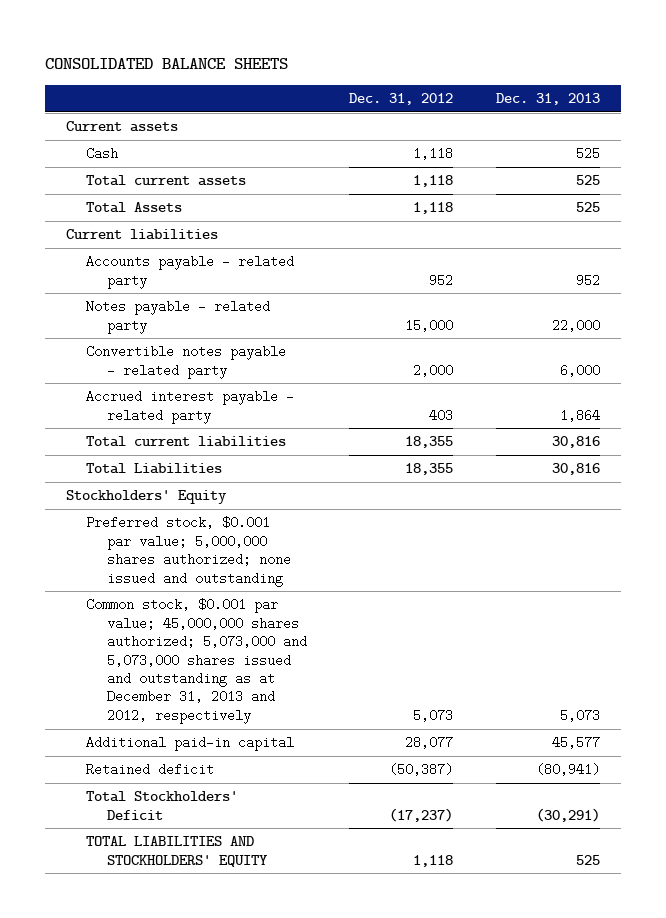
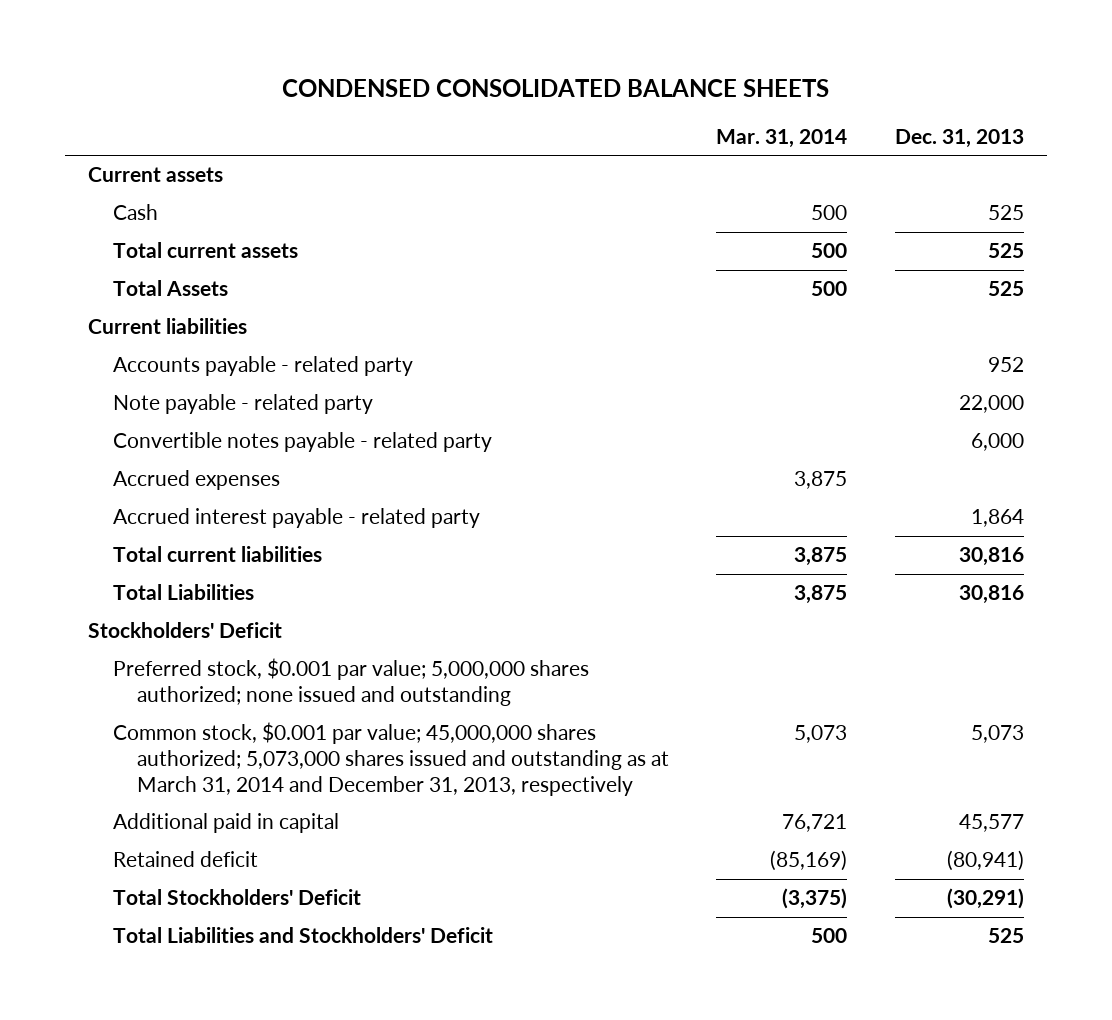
- CONSOLIDATED BALANCE SHEETS
+ CONDENSED CONSOLIDATED BALANCE SHEETS
- | Dec. 31, 2012 | Dec. 31, 2013
+ | Mar. 31, 2014 | Dec. 31, 2013
- Notes payable - related party | 15,000 | 22,000
+ Note payable - related party | | 22,000
+ Accrued expenses | 3,875 |
- Stockholders' Equity
+ Stockholders' Deficit
- Common stock, $0.001 par value; 45,000,000 shares authorized; 5,073,000 and 5,073,000 shares issued and outstanding as at December 31, 2013 and 2012, respectively | 5,073 | 5,073
- Additional paid-in capital | 28,077 | 45,577
+ Common stock, $0.001 par value; 45,000,000 shares authorized; 5,073,000 shares issued and outstanding as at March 31, 2014 and December 31, 2013, respectively | 5,073 | 5,073
+ Additional paid in capital | 76,721 | 45,577
- TOTAL LIABILITIES AND STOCKHOLDERS' EQUITY | 1,118 | 525
+ Total Liabilities and Stockholders' Deficit | 500 | 525

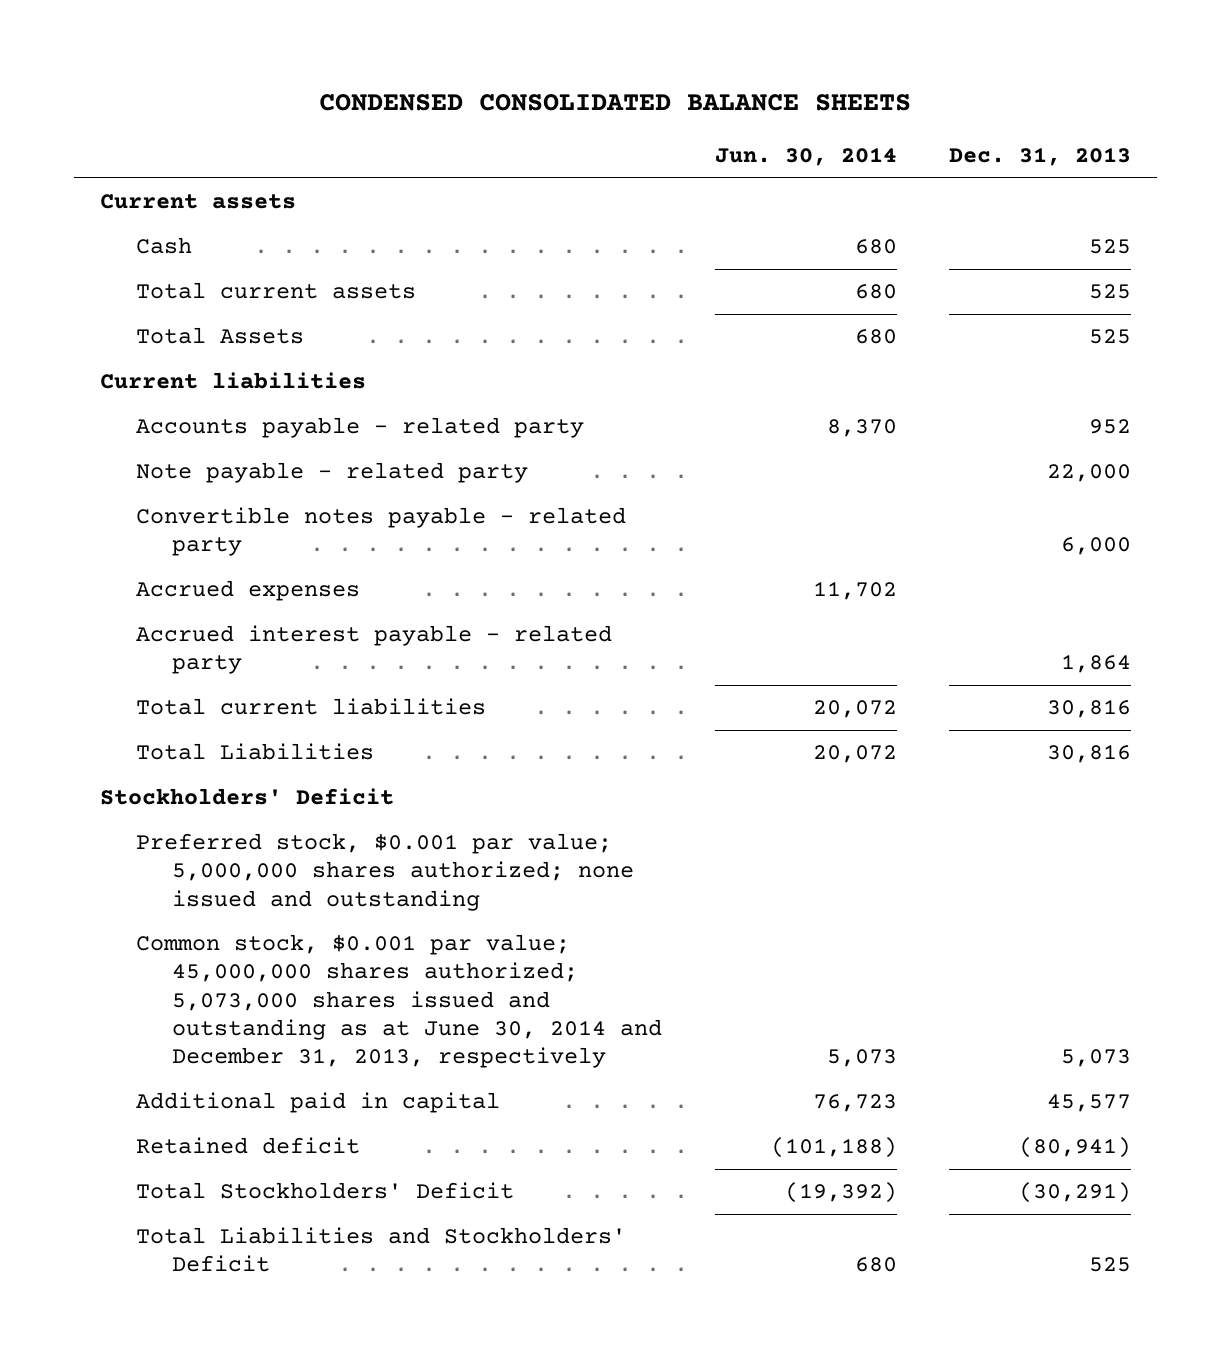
- | Mar. 31, 2014 | Dec. 31, 2013
+ | Jun. 30, 2014 | Dec. 31, 2013
- Common stock, $0.001 par value; 45,000,000 shares authorized; 5,073,000 shares issued and outstanding as at March 31, 2014 and December 31, 2013, respectively | 5,073 | 5,073
+ Common stock, $0.001 par value; 45,000,000 shares authorized; 5,073,000 shares issued and outstanding as at June 30, 2014 and December 31, 2013, respectively | 5,073 | 5,073

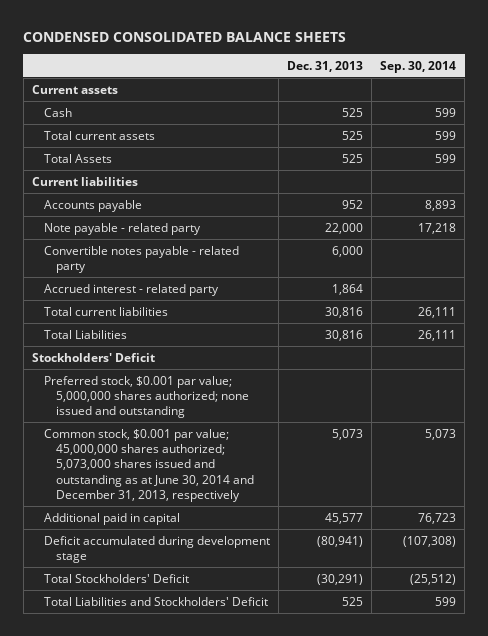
- | Jun. 30, 2014 | Dec. 31, 2013
+ | Dec. 31, 2013 | Sep. 30, 2014
- Accounts payable - related party | 8,370 | 952
+ Accounts payable | 952 | 8,893
- Accrued expenses | 11,702 |
- Accrued interest payable - related party | | 1,864
+ Accrued interest - related party | 1,864 |
- Retained deficit | (101,188) | (80,941)
+ Deficit accumulated during development stage | (80,941) | (107,308)

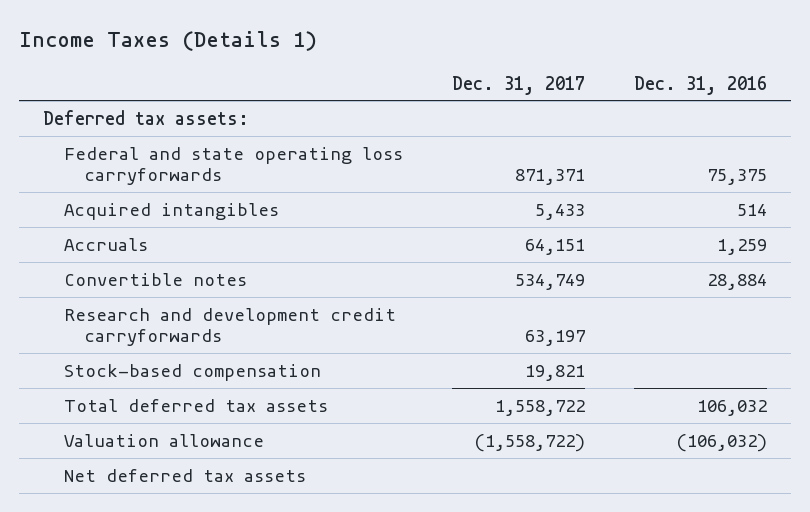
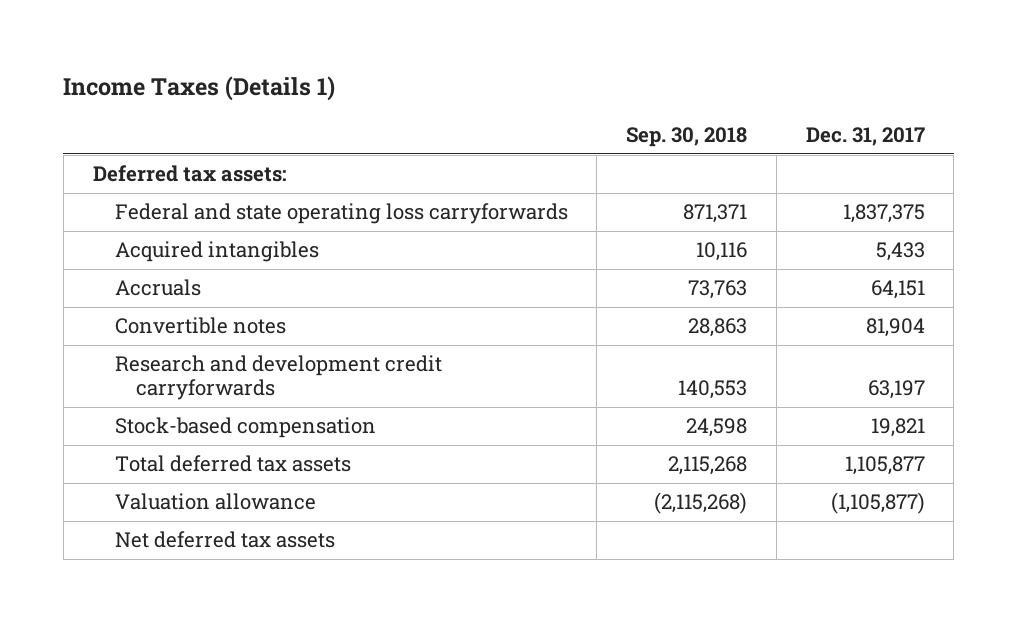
- | Dec. 31, 2017 | Dec. 31, 2016
+ | Sep. 30, 2018 | Dec. 31, 2017
- Federal and state operating loss carryforwards | 871,371 | 75,375
+ Federal and state operating loss carryforwards | 871,371 | 1,837,375
- Convertible notes | 534,749 | 28,884
+ Convertible notes | 28,863 | 81,904
- Total deferred tax assets | 1,558,722 | 106,032
- Valuation allowance | (1,558,722) | (106,032)
+ Total deferred tax assets | 2,115,268 | 1,105,877
+ Valuation allowance | (2,115,268) | (1,105,877)

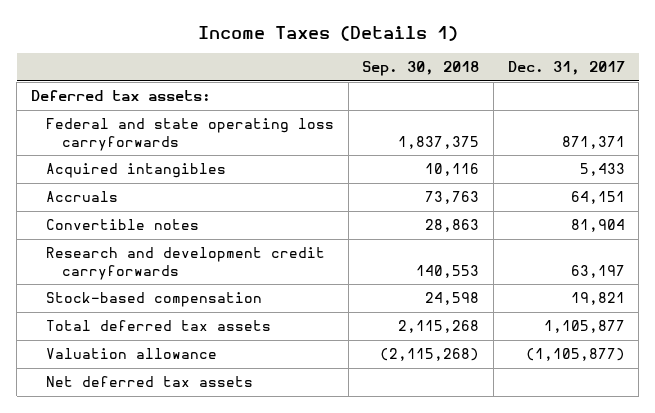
- Federal and state operating loss carryforwards | 871,371 | 1,837,375
+ Federal and state operating loss carryforwards | 1,837,375 | 871,371

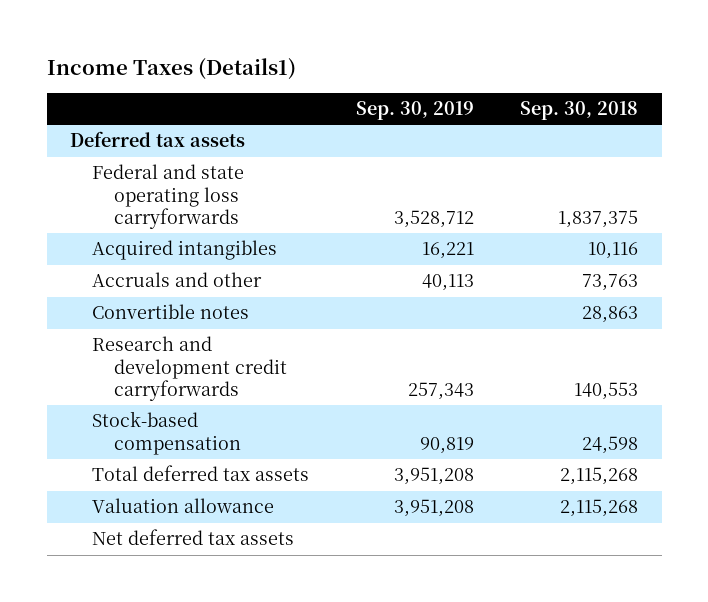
- Income Taxes (Details 1)
+ Income Taxes (Details1)
- | Sep. 30, 2018 | Dec. 31, 2017
+ | Sep. 30, 2019 | Sep. 30, 2018
- Deferred tax assets:
+ Deferred tax assets
- Accruals | 73,763 | 64,151
+ Accruals and other | 40,113 | 73,763
- Valuation allowance | (2,115,268) | (1,105,877)
+ Valuation allowance | 3,951,208 | 2,115,268

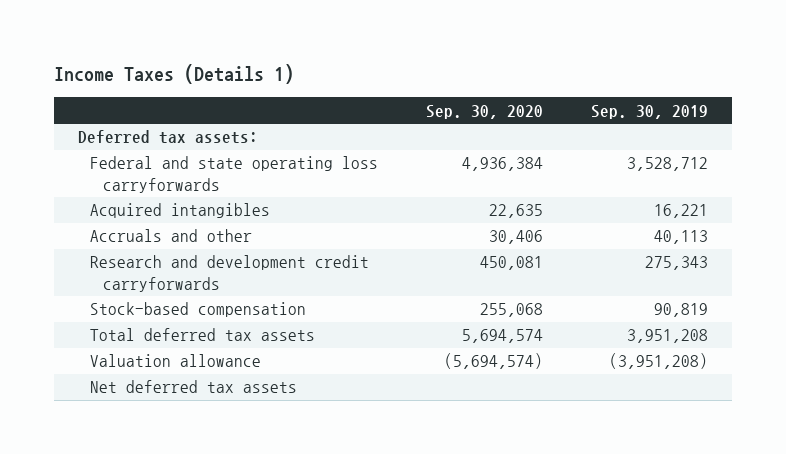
- Income Taxes (Details1)
+ Income Taxes (Details 1)
- | Sep. 30, 2019 | Sep. 30, 2018
+ | Sep. 30, 2020 | Sep. 30, 2019
- Deferred tax assets
+ Deferred tax assets:
- Convertible notes | | 28,863
- Research and development credit carryforwards | 257,343 | 140,553
+ Research and development credit carryforwards | 450,081 | 275,343
- Valuation allowance | 3,951,208 | 2,115,268
+ Valuation allowance | (5,694,574) | (3,951,208)

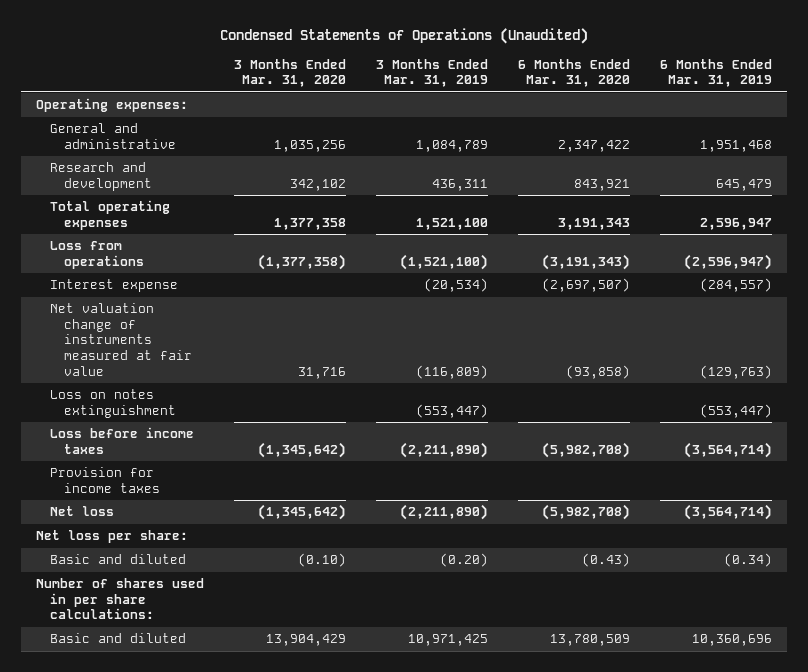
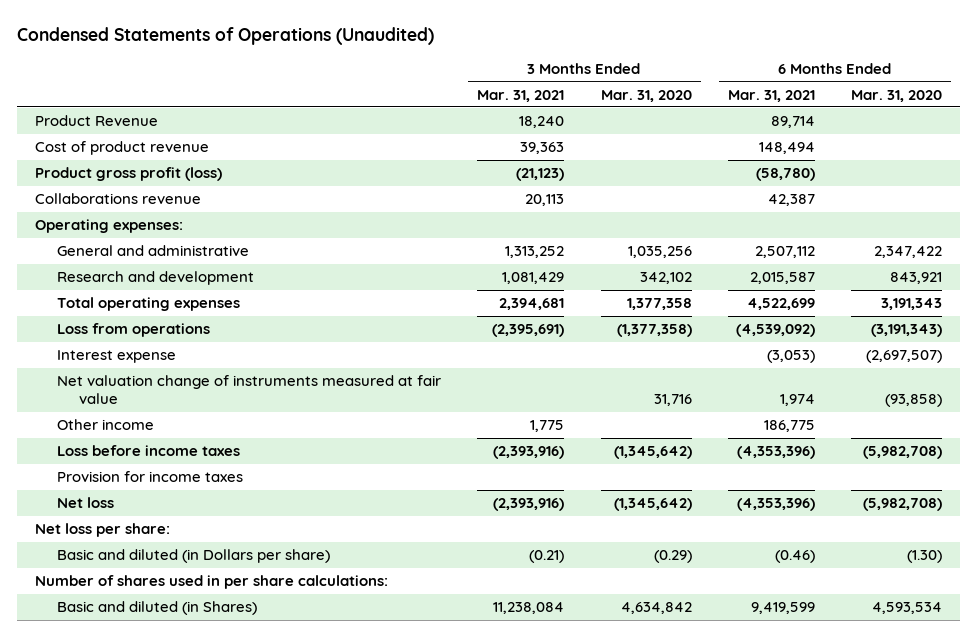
- | 3 Months Ended Mar. 31, 2020 | 3 Months Ended Mar. 31, 2019 | 6 Months Ended Mar. 31, 2020 | 6 Months Ended Mar. 31, 2019
+ | 3 Months Ended Mar. 31, 2021 | 3 Months Ended Mar. 31, 2020 | 6 Months Ended Mar. 31, 2021 | 6 Months Ended Mar. 31, 2020
+ Product Revenue | 18,240 | | 89,714 |
+ Cost of product revenue | 39,363 | | 148,494 |
+ Product gross profit (loss) | (21,123) | | (58,780) |
+ Collaborations revenue | 20,113 | | 42,387 |
- Loss on notes extinguishment | | (553,447) | | (553,447)
+ Other income | 1,775 | | 186,775 |
- Basic and diluted | (0.10) | (0.20) | (0.43) | (0.34)
+ Basic and diluted (in Dollars per share) | (0.21) | (0.29) | (0.46) | (1.30)
- Basic and diluted | 13,904,429 | 10,971,425 | 13,780,509 | 10,360,696
+ Basic and diluted (in Shares) | 11,238,084 | 4,634,842 | 9,419,599 | 4,593,534

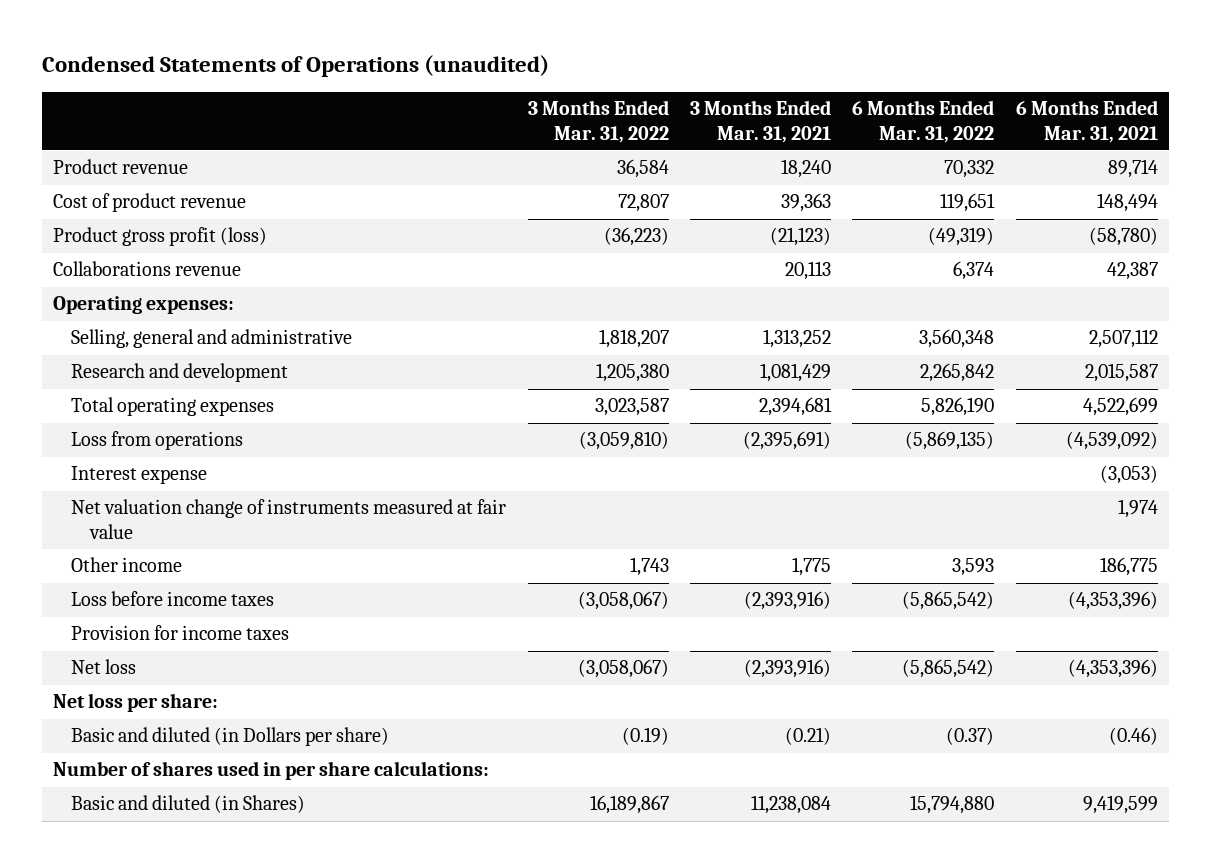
- Condensed Statements of Operations (Unaudited)
+ Condensed Statements of Operations (unaudited)
- | 3 Months Ended Mar. 31, 2021 | 3 Months Ended Mar. 31, 2020 | 6 Months Ended Mar. 31, 2021 | 6 Months Ended Mar. 31, 2020
+ | 3 Months Ended Mar. 31, 2022 | 3 Months Ended Mar. 31, 2021 | 6 Months Ended Mar. 31, 2022 | 6 Months Ended Mar. 31, 2021
- Product Revenue | 18,240 | | 89,714 |
+ Product revenue | 36,584 | 18,240 | 70,332 | 89,714
- General and administrative | 1,313,252 | 1,035,256 | 2,507,112 | 2,347,422
+ Selling, general and administrative | 1,818,207 | 1,313,252 | 3,560,348 | 2,507,112

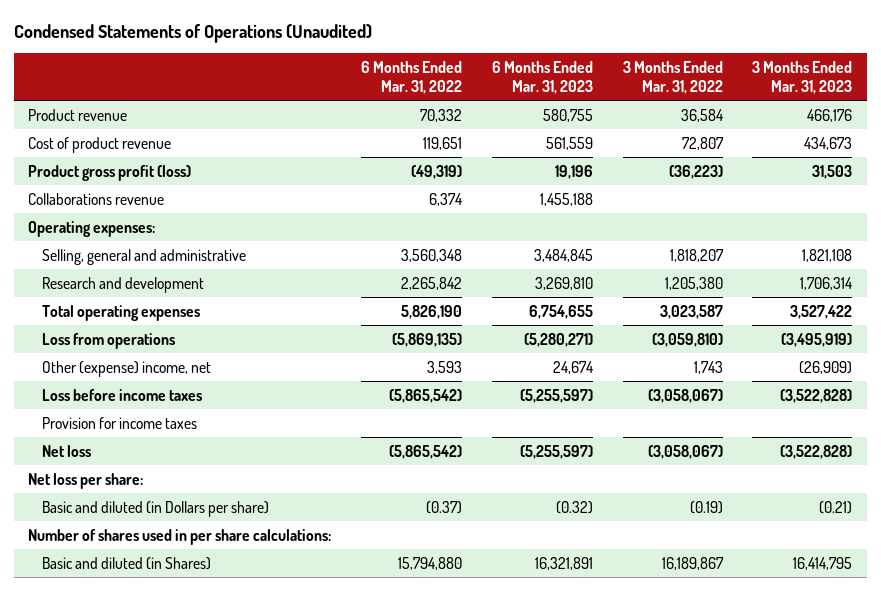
- Condensed Statements of Operations (unaudited)
+ Condensed Statements of Operations (Unaudited)
- | 3 Months Ended Mar. 31, 2022 | 3 Months Ended Mar. 31, 2021 | 6 Months Ended Mar. 31, 2022 | 6 Months Ended Mar. 31, 2021
+ | 6 Months Ended Mar. 31, 2022 | 6 Months Ended Mar. 31, 2023 | 3 Months Ended Mar. 31, 2022 | 3 Months Ended Mar. 31, 2023
- Interest expense | | | | (3,053)
- Net valuation change of instruments measured at fair value | | | | 1,974
- Other income | 1,743 | 1,775 | 3,593 | 186,775
+ Other (expense) income, net | 3,593 | 24,674 | 1,743 | (26,909)

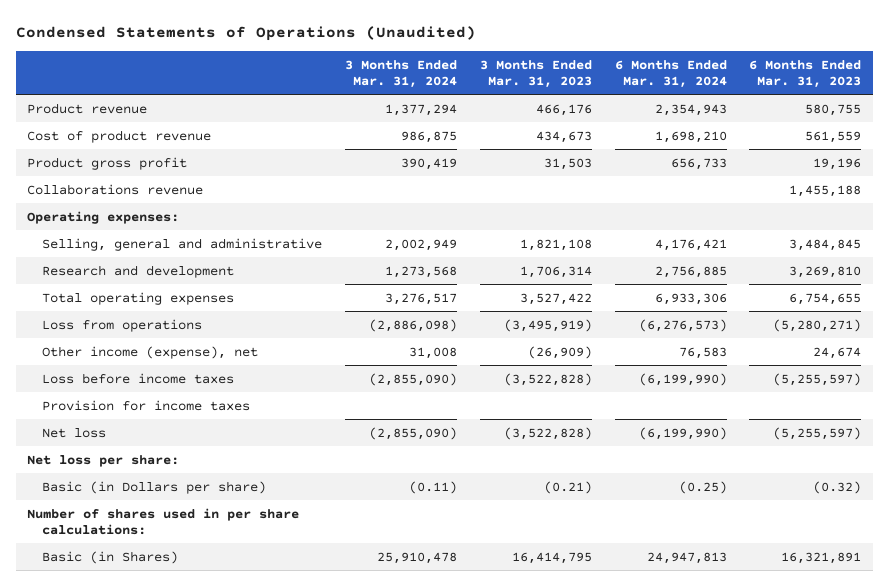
- | 6 Months Ended Mar. 31, 2022 | 6 Months Ended Mar. 31, 2023 | 3 Months Ended Mar. 31, 2022 | 3 Months Ended Mar. 31, 2023
+ | 3 Months Ended Mar. 31, 2024 | 3 Months Ended Mar. 31, 2023 | 6 Months Ended Mar. 31, 2024 | 6 Months Ended Mar. 31, 2023
- Product gross profit (loss) | (49,319) | 19,196 | (36,223) | 31,503
+ Product gross profit | 390,419 | 31,503 | 656,733 | 19,196
- Other (expense) income, net | 3,593 | 24,674 | 1,743 | (26,909)
+ Other income (expense), net | 31,008 | (26,909) | 76,583 | 24,674
- Basic and diluted (in Dollars per share) | (0.37) | (0.32) | (0.19) | (0.21)
+ Basic (in Dollars per share) | (0.11) | (0.21) | (0.25) | (0.32)
- Basic and diluted (in Shares) | 15,794,880 | 16,321,891 | 16,189,867 | 16,414,795
+ Basic (in Shares) | 25,910,478 | 16,414,795 | 24,947,813 | 16,321,891

